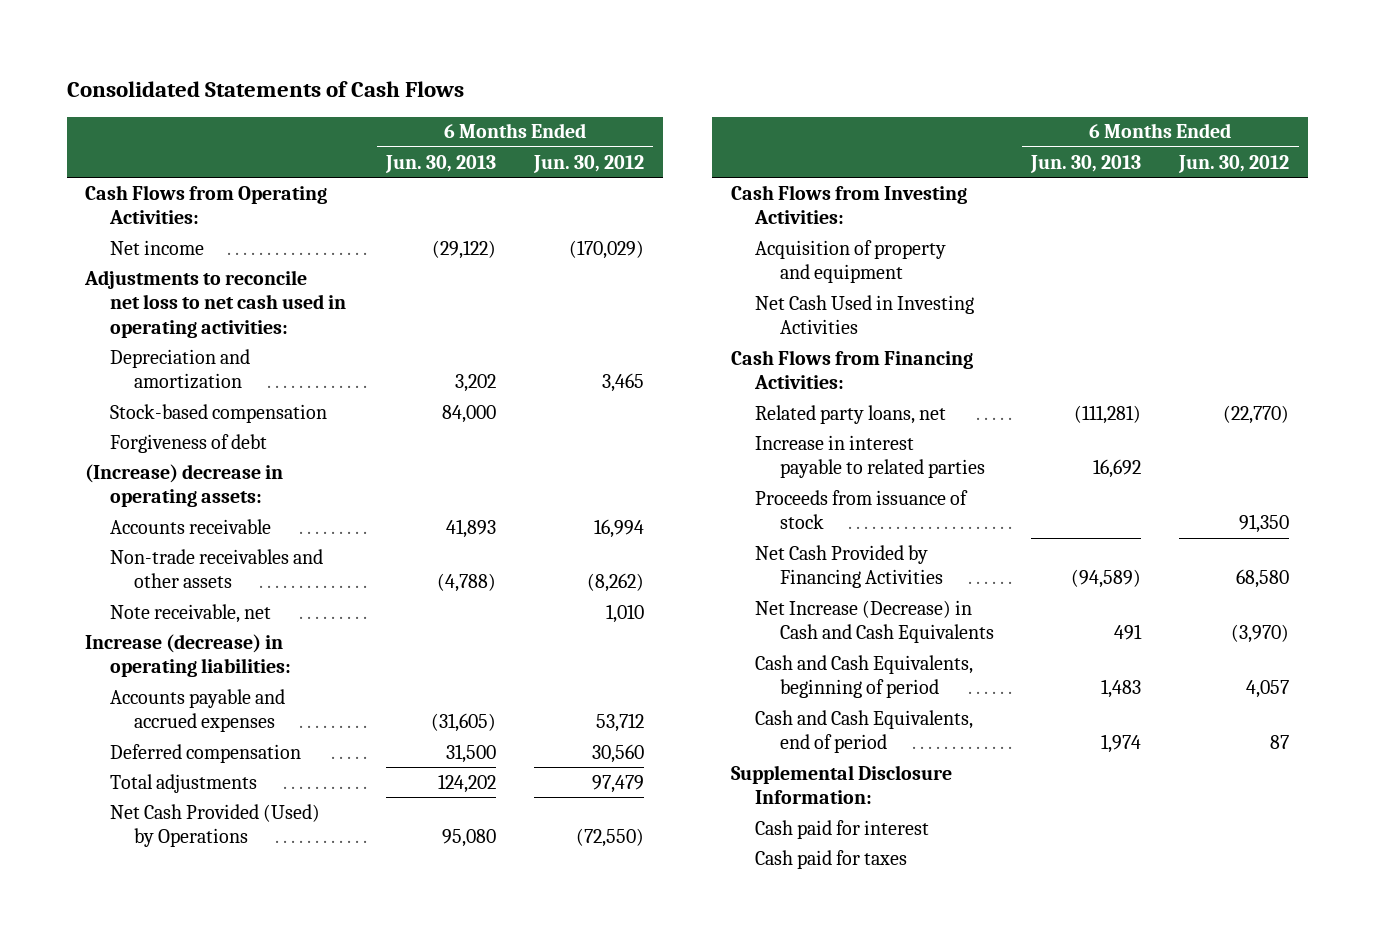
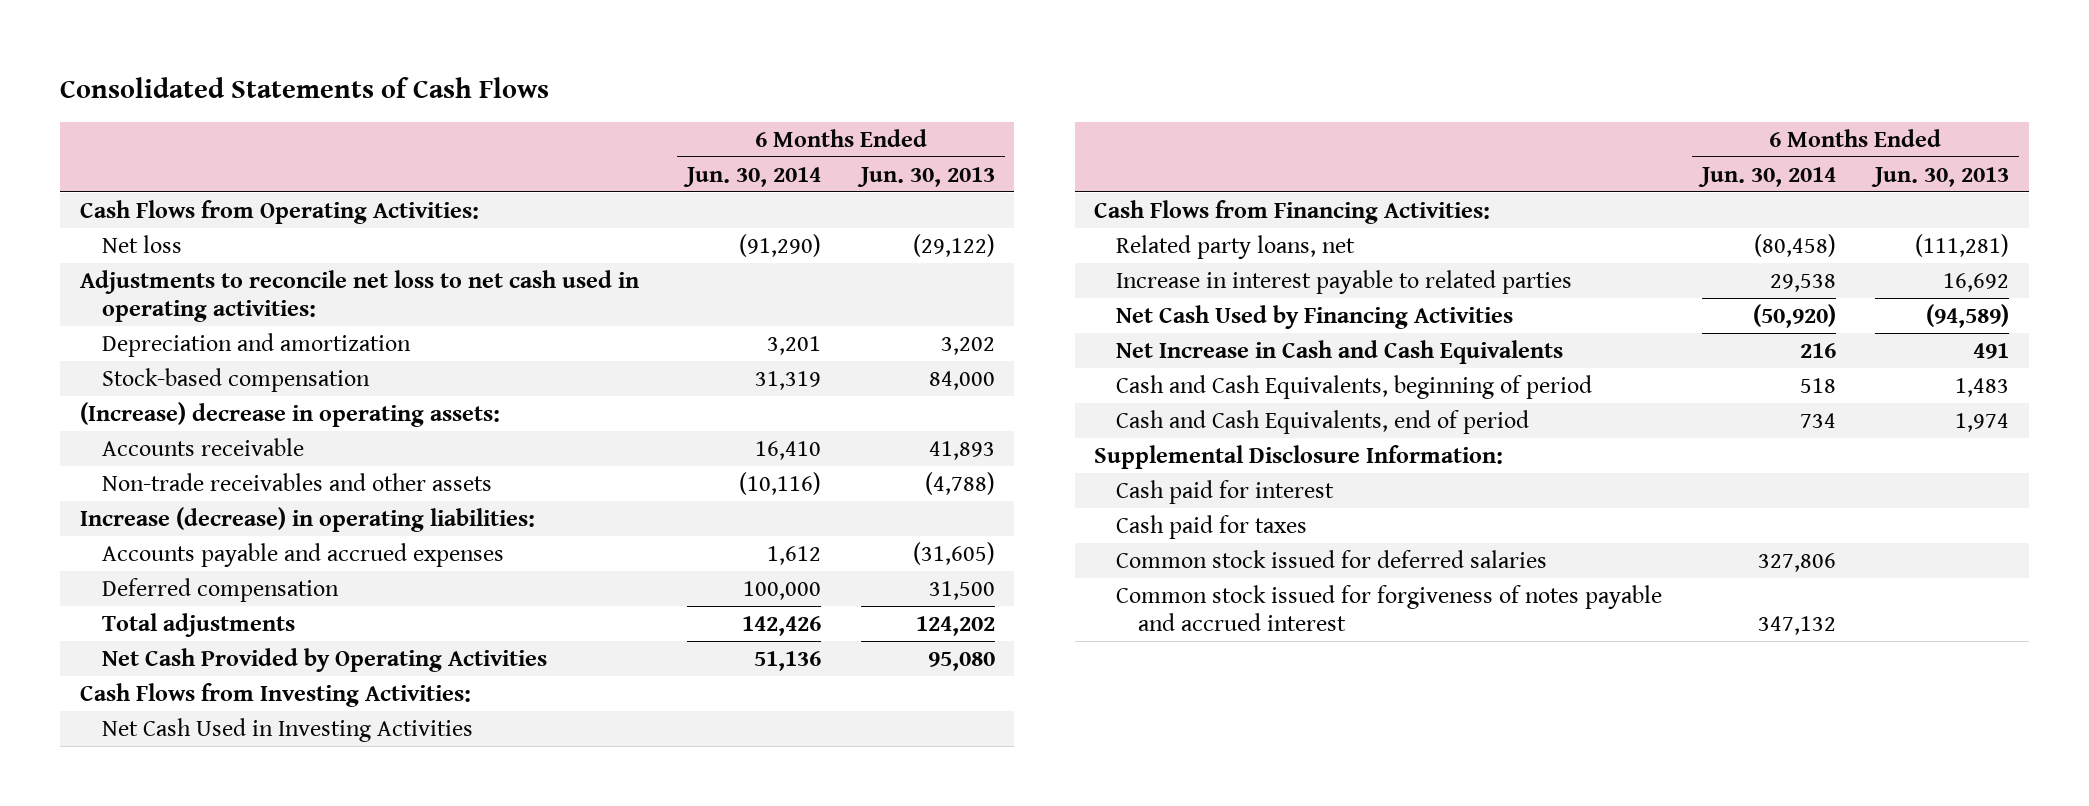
- | 6 Months Ended Jun. 30, 2013 | 6 Months Ended Jun. 30, 2012
+ | 6 Months Ended Jun. 30, 2014 | 6 Months Ended Jun. 30, 2013
- Net income | (29,122) | (170,029)
+ Net loss | (91,290) | (29,122)
- Forgiveness of debt
- Note receivable, net | | 1,010
- Net Cash Provided (Used) by Operations | 95,080 | (72,550)
+ Net Cash Provided by Operating Activities | 51,136 | 95,080
- Acquisition of property and equipment
- Proceeds from issuance of stock | | 91,350
- Net Cash Provided by Financing Activities | (94,589) | 68,580
- Net Increase (Decrease) in Cash and Cash Equivalents | 491 | (3,970)
+ Net Cash Used by Financing Activities | (50,920) | (94,589)
+ Net Increase in Cash and Cash Equivalents | 216 | 491
+ Common stock issued for deferred salaries | 327,806 |
+ Common stock issued for forgiveness of notes payable and accrued interest | 347,132 |

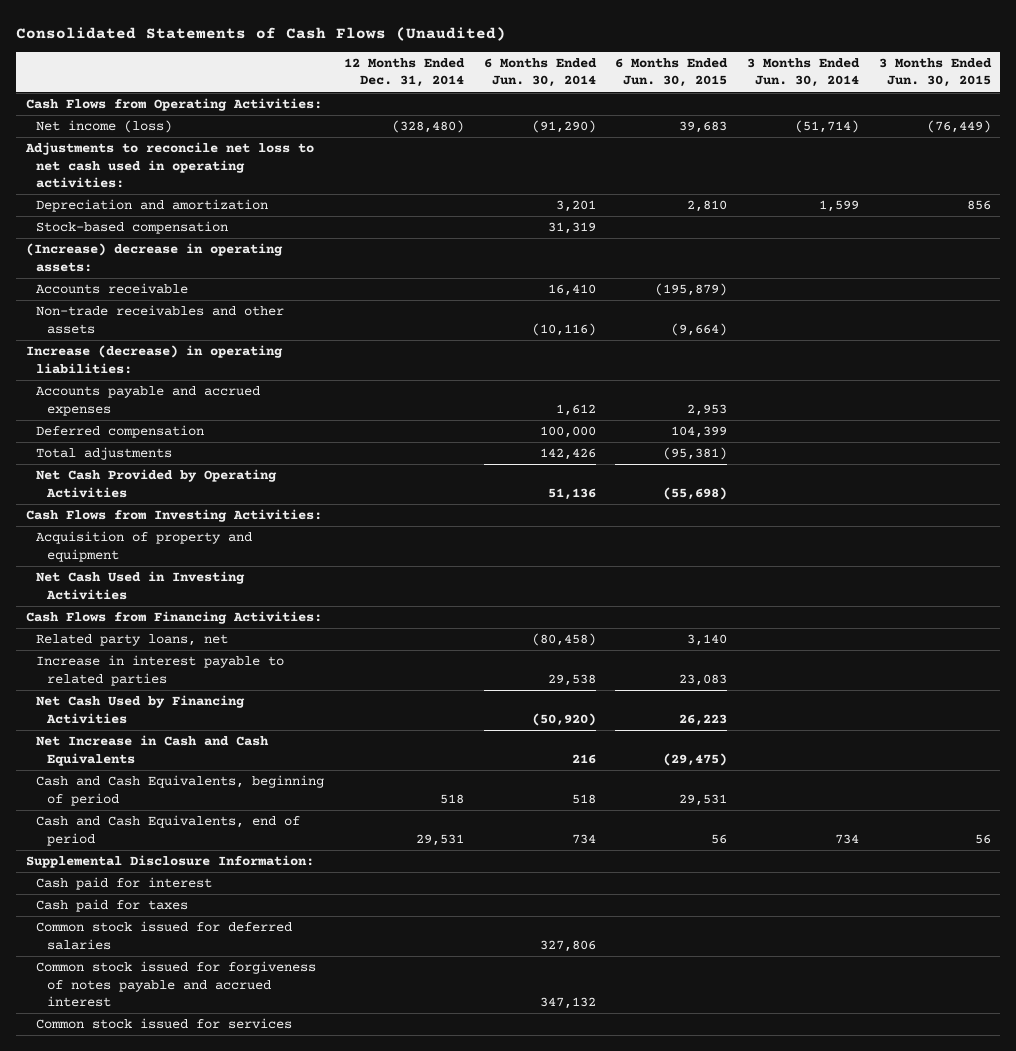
- Consolidated Statements of Cash Flows
+ Consolidated Statements of Cash Flows (Unaudited)
- | 6 Months Ended Jun. 30, 2014 | 6 Months Ended Jun. 30, 2013
+ | 12 Months Ended Dec. 31, 2014 | 6 Months Ended Jun. 30, 2014 | 6 Months Ended Jun. 30, 2015 | 3 Months Ended Jun. 30, 2014 | 3 Months Ended Jun. 30, 2015
- Net loss | (91,290) | (29,122)
+ Net income (loss) | (328,480) | (91,290) | 39,683 | (51,714) | (76,449)
+ Acquisition of property and equipment
+ Common stock issued for services

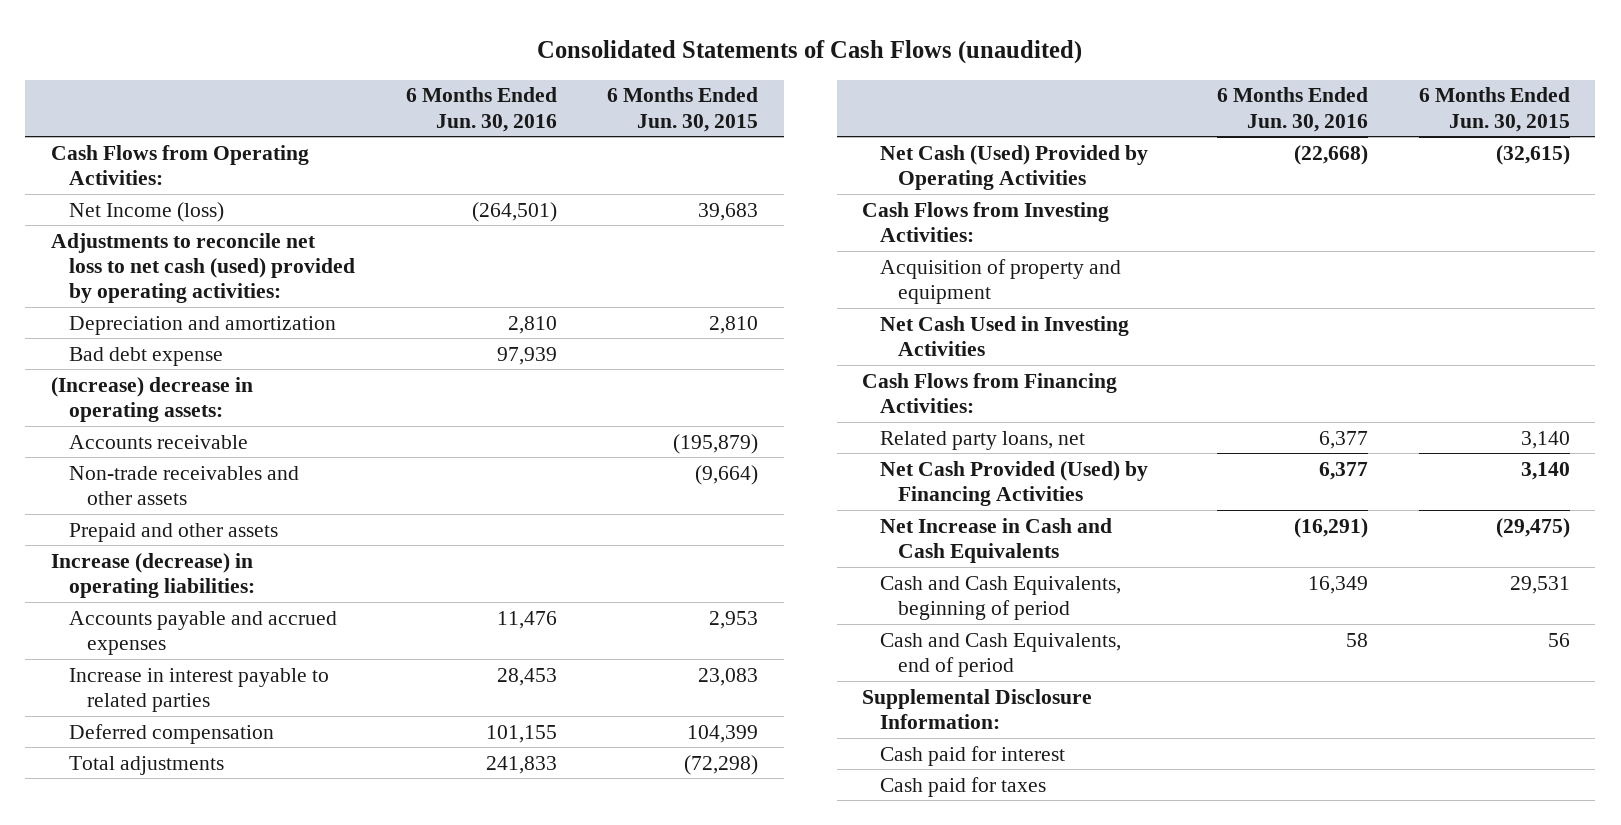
- Consolidated Statements of Cash Flows (Unaudited)
+ Consolidated Statements of Cash Flows (unaudited)
- | 12 Months Ended Dec. 31, 2014 | 6 Months Ended Jun. 30, 2014 | 6 Months Ended Jun. 30, 2015 | 3 Months Ended Jun. 30, 2014 | 3 Months Ended Jun. 30, 2015
+ | 6 Months Ended Jun. 30, 2016 | 6 Months Ended Jun. 30, 2015
- Net income (loss) | (328,480) | (91,290) | 39,683 | (51,714) | (76,449)
- Adjustments to reconcile net loss to net cash used in operating activities:
+ Net Income (loss) | (264,501) | 39,683
+ Adjustments to reconcile net loss to net cash (used) provided by operating activities:
- Stock-based compensation | | 31,319 | | |
+ Bad debt expense | 97,939 |
+ Prepaid and other assets
moved up: Increase in interest payable to related parties | 28,453 | 23,083
- Total adjustments | | 142,426 | (95,381) | |
- Net Cash Provided by Operating Activities | | 51,136 | (55,698) | |
+ Total adjustments | 241,833 | (72,298)
+ Net Cash (Used) Provided by Operating Activities | (22,668) | (32,615)
- Net Cash Used by Financing Activities | | (50,920) | 26,223 | |
+ Net Cash Provided (Used) by Financing Activities | 6,377 | 3,140
- Common stock issued for deferred salaries | | 327,806 | | |
- Common stock issued for forgiveness of notes payable and accrued interest | | 347,132 | | |
- Common stock issued for services

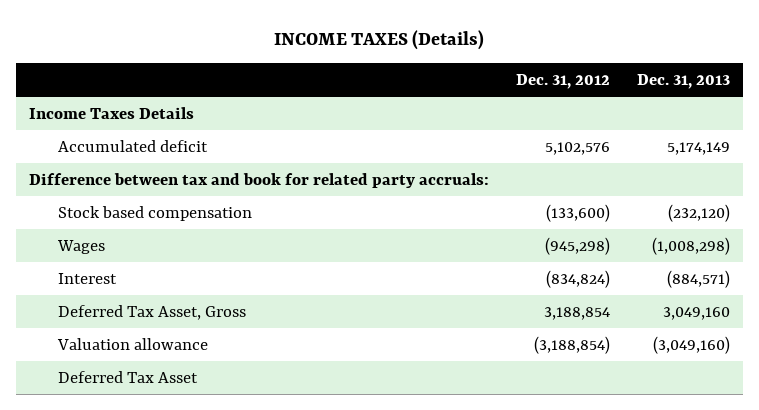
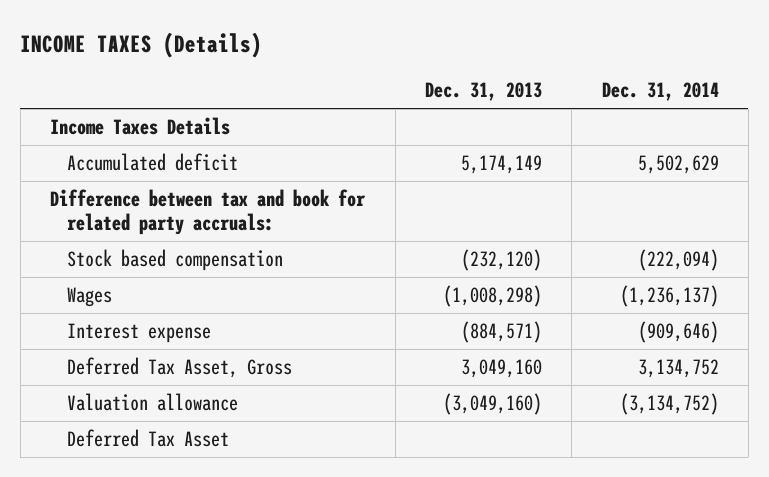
- | Dec. 31, 2012 | Dec. 31, 2013
+ | Dec. 31, 2013 | Dec. 31, 2014
- Interest | (834,824) | (884,571)
+ Interest expense | (884,571) | (909,646)

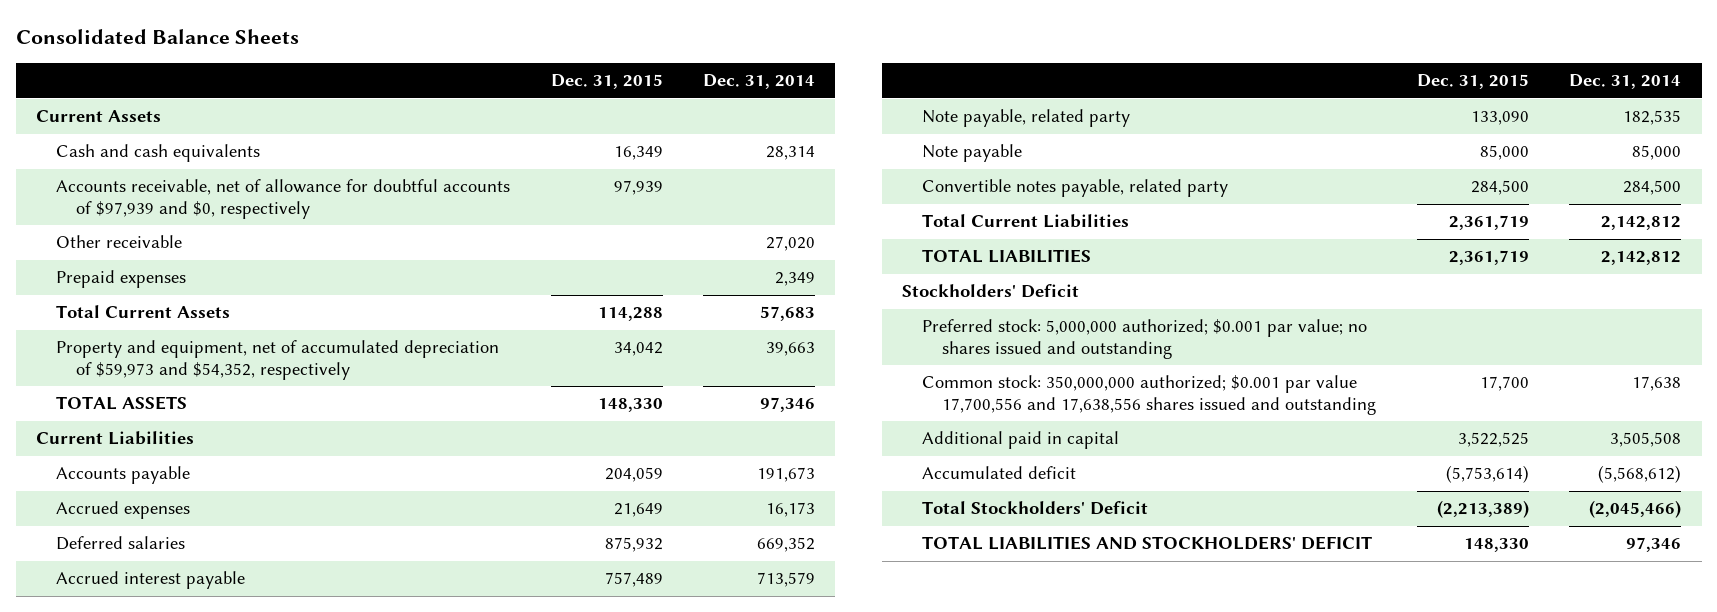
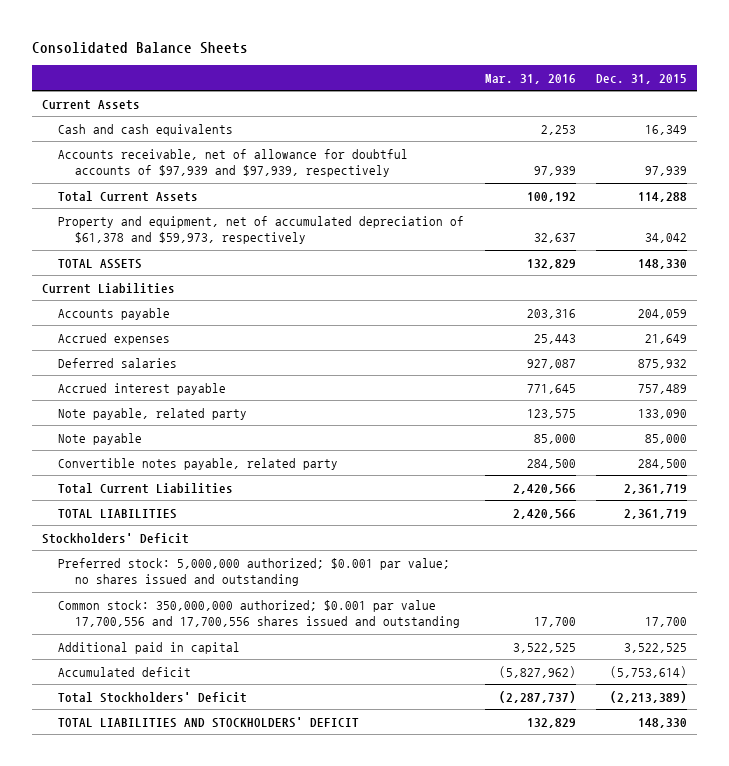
- | Dec. 31, 2015 | Dec. 31, 2014
+ | Mar. 31, 2016 | Dec. 31, 2015
- Accounts receivable, net of allowance for doubtful accounts of $97,939 and $0, respectively | 97,939 |
- Other receivable | | 27,020
- Prepaid expenses | | 2,349
+ Accounts receivable, net of allowance for doubtful accounts of $97,939 and $97,939, respectively | 97,939 | 97,939
- Property and equipment, net of accumulated depreciation of $59,973 and $54,352, respectively | 34,042 | 39,663
+ Property and equipment, net of accumulated depreciation of $61,378 and $59,973, respectively | 32,637 | 34,042
- Common stock: 350,000,000 authorized; $0.001 par value 17,700,556 and 17,638,556 shares issued and outstanding | 17,700 | 17,638
+ Common stock: 350,000,000 authorized; $0.001 par value 17,700,556 and 17,700,556 shares issued and outstanding | 17,700 | 17,700

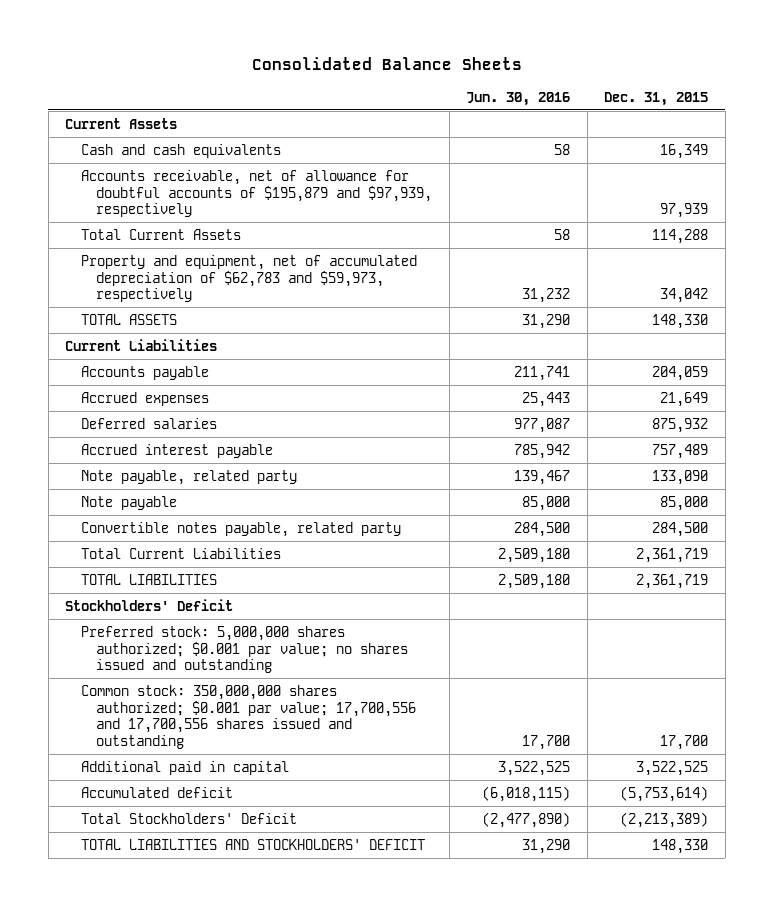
- | Mar. 31, 2016 | Dec. 31, 2015
+ | Jun. 30, 2016 | Dec. 31, 2015
- Accounts receivable, net of allowance for doubtful accounts of $97,939 and $97,939, respectively | 97,939 | 97,939
+ Accounts receivable, net of allowance for doubtful accounts of $195,879 and $97,939, respectively | | 97,939
- Property and equipment, net of accumulated depreciation of $61,378 and $59,973, respectively | 32,637 | 34,042
+ Property and equipment, net of accumulated depreciation of $62,783 and $59,973, respectively | 31,232 | 34,042
- Preferred stock: 5,000,000 authorized; $0.001 par value; no shares issued and outstanding
- Common stock: 350,000,000 authorized; $0.001 par value 17,700,556 and 17,700,556 shares issued and outstanding | 17,700 | 17,700
+ Preferred stock: 5,000,000 shares authorized; $0.001 par value; no shares issued and outstanding
+ Common stock: 350,000,000 shares authorized; $0.001 par value; 17,700,556 and 17,700,556 shares issued and outstanding | 17,700 | 17,700

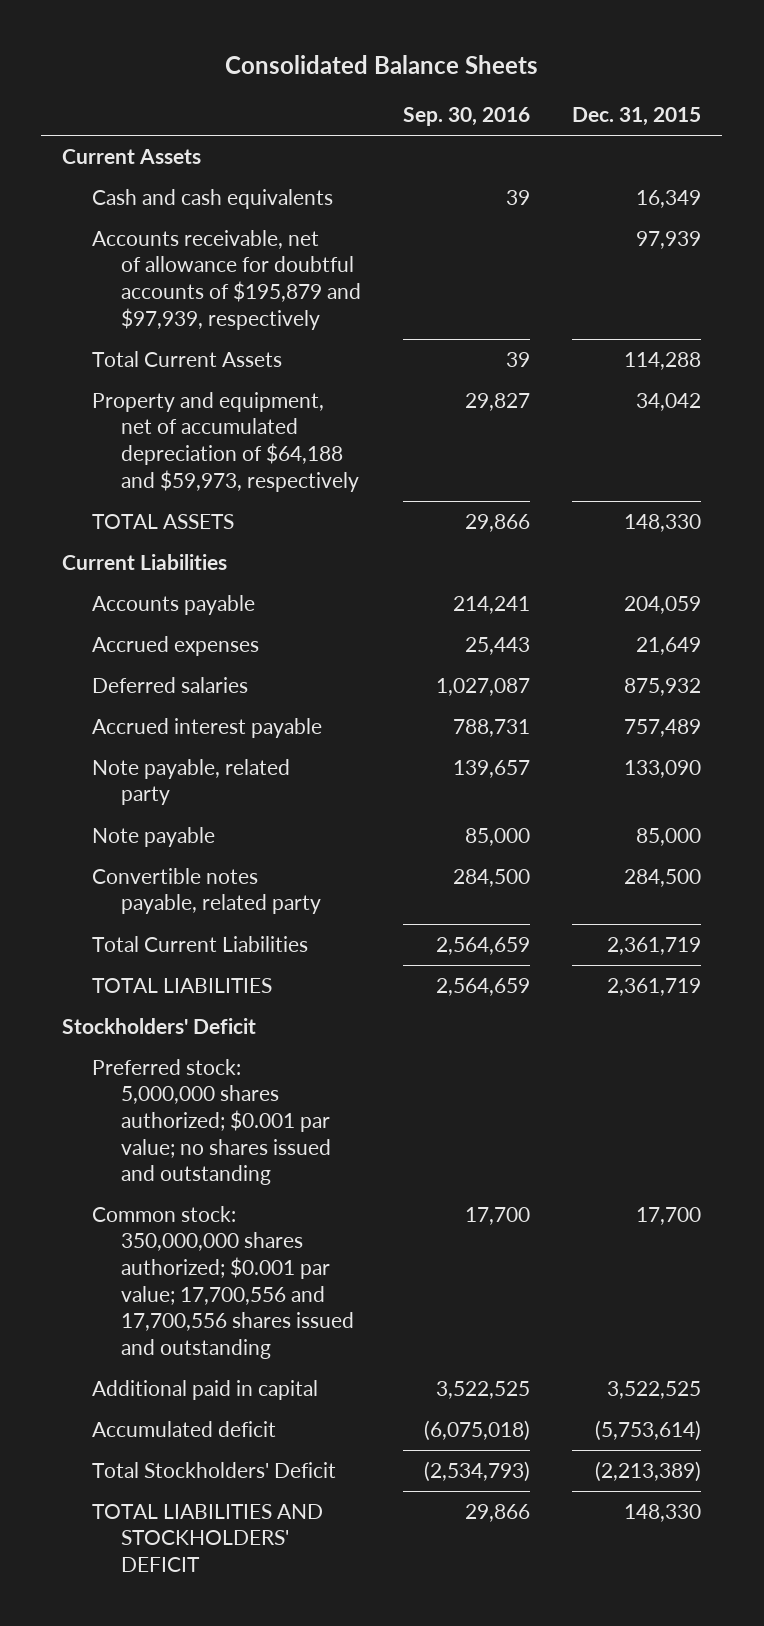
- | Jun. 30, 2016 | Dec. 31, 2015
+ | Sep. 30, 2016 | Dec. 31, 2015
- Property and equipment, net of accumulated depreciation of $62,783 and $59,973, respectively | 31,232 | 34,042
+ Property and equipment, net of accumulated depreciation of $64,188 and $59,973, respectively | 29,827 | 34,042

